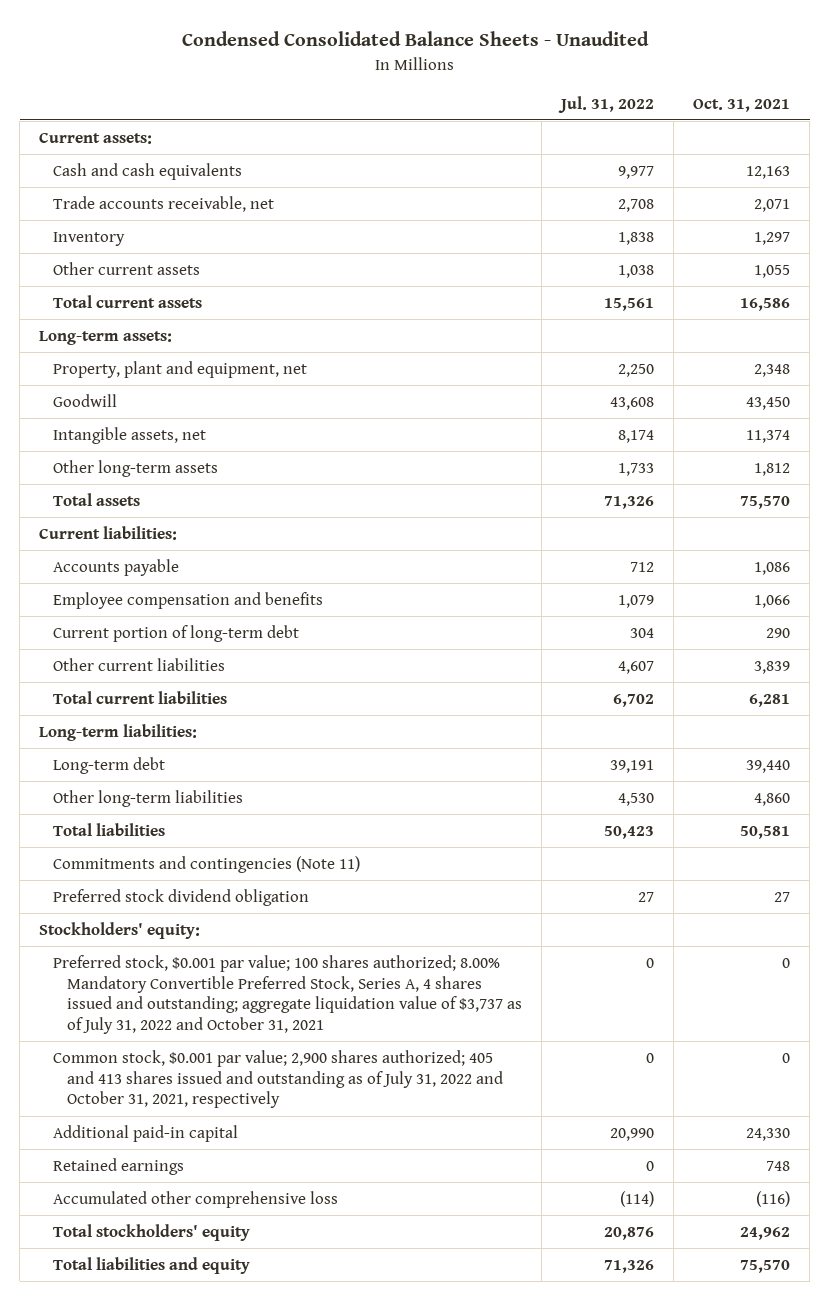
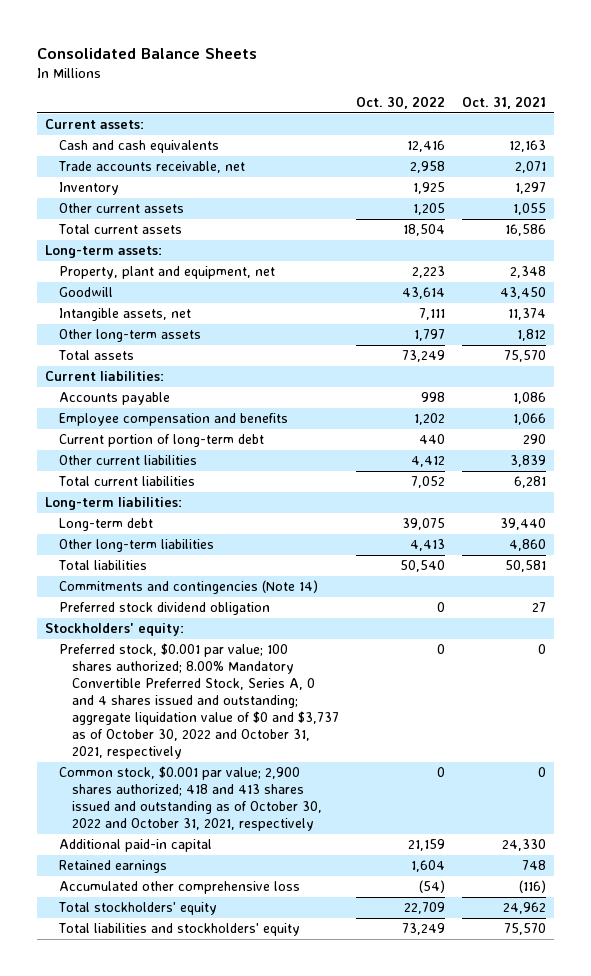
- Condensed Consolidated Balance Sheets - Unaudited
+ Consolidated Balance Sheets
- | Jul. 31, 2022 | Oct. 31, 2021
+ | Oct. 30, 2022 | Oct. 31, 2021
- Commitments and contingencies (Note 11)
+ Commitments and contingencies (Note 14)
- Preferred stock, $0.001 par value; 100 shares authorized; 8.00% Mandatory Convertible Preferred Stock, Series A, 4 shares issued and outstanding; aggregate liquidation value of $3,737 as of July 31, 2022 and October 31, 2021 | 0 | 0
- Common stock, $0.001 par value; 2,900 shares authorized; 405 and 413 shares issued and outstanding as of July 31, 2022 and October 31, 2021, respectively | 0 | 0
+ Preferred stock, $0.001 par value; 100 shares authorized; 8.00% Mandatory Convertible Preferred Stock, Series A, 0 and 4 shares issued and outstanding; aggregate liquidation value of $0 and $3,737 as of October 30, 2022 and October 31, 2021, respectively | 0 | 0
+ Common stock, $0.001 par value; 2,900 shares authorized; 418 and 413 shares issued and outstanding as of October 30, 2022 and October 31, 2021, respectively | 0 | 0
- Total liabilities and equity | 71,326 | 75,570
+ Total liabilities and stockholders' equity | 73,249 | 75,570

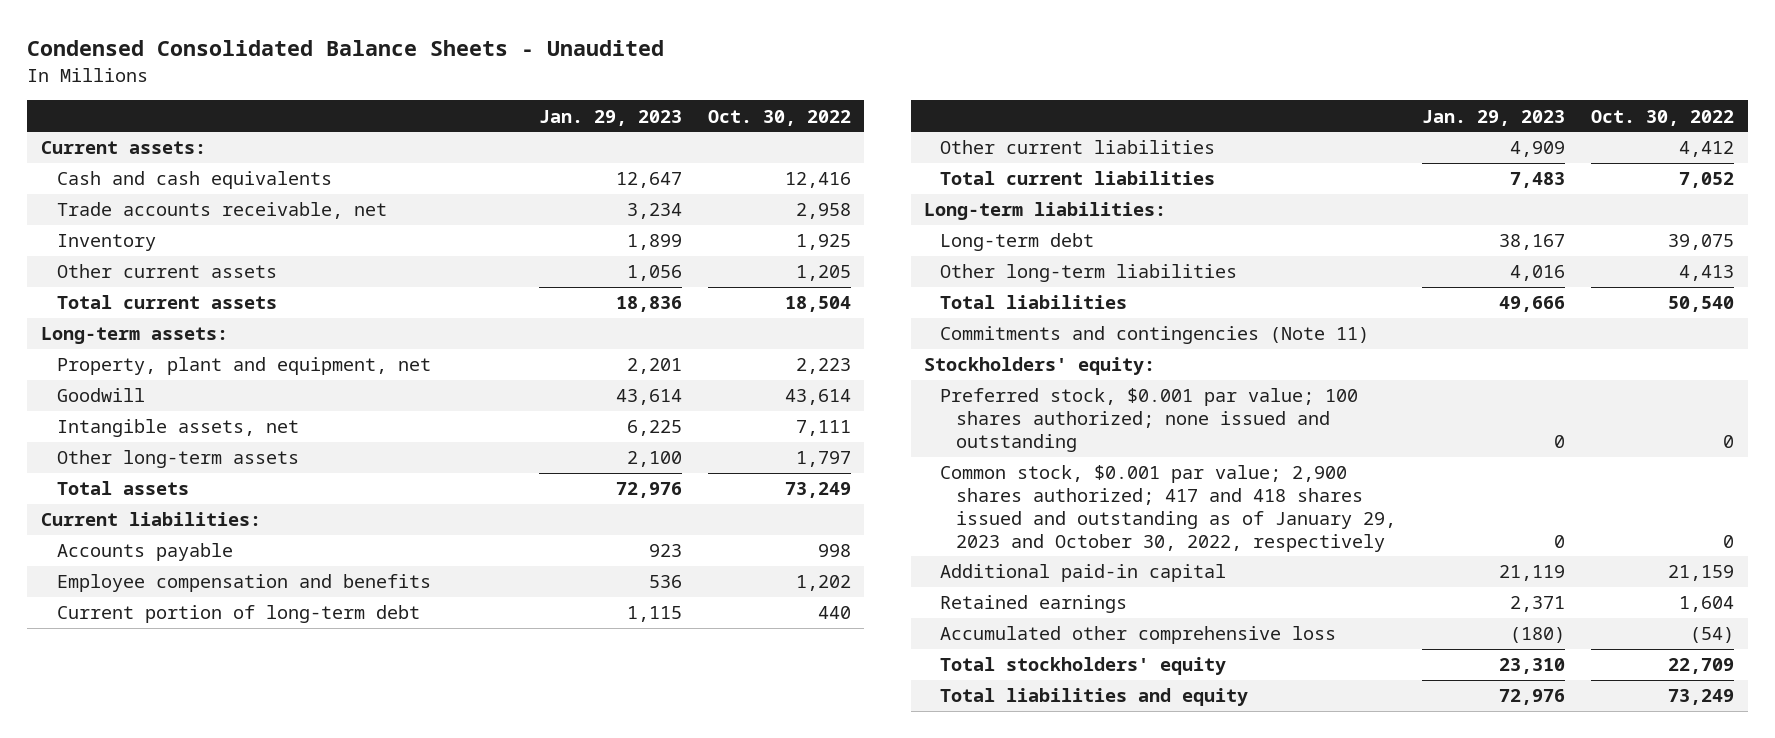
- Consolidated Balance Sheets
+ Condensed Consolidated Balance Sheets - Unaudited
- | Oct. 30, 2022 | Oct. 31, 2021
+ | Jan. 29, 2023 | Oct. 30, 2022
- Commitments and contingencies (Note 14)
- Preferred stock dividend obligation | 0 | 27
+ Commitments and contingencies (Note 11)
- Preferred stock, $0.001 par value; 100 shares authorized; 8.00% Mandatory Convertible Preferred Stock, Series A, 0 and 4 shares issued and outstanding; aggregate liquidation value of $0 and $3,737 as of October 30, 2022 and October 31, 2021, respectively | 0 | 0
- Common stock, $0.001 par value; 2,900 shares authorized; 418 and 413 shares issued and outstanding as of October 30, 2022 and October 31, 2021, respectively | 0 | 0
+ Preferred stock, $0.001 par value; 100 shares authorized; none issued and outstanding | 0 | 0
+ Common stock, $0.001 par value; 2,900 shares authorized; 417 and 418 shares issued and outstanding as of January 29, 2023 and October 30, 2022, respectively | 0 | 0
- Total liabilities and stockholders' equity | 73,249 | 75,570
+ Total liabilities and equity | 72,976 | 73,249

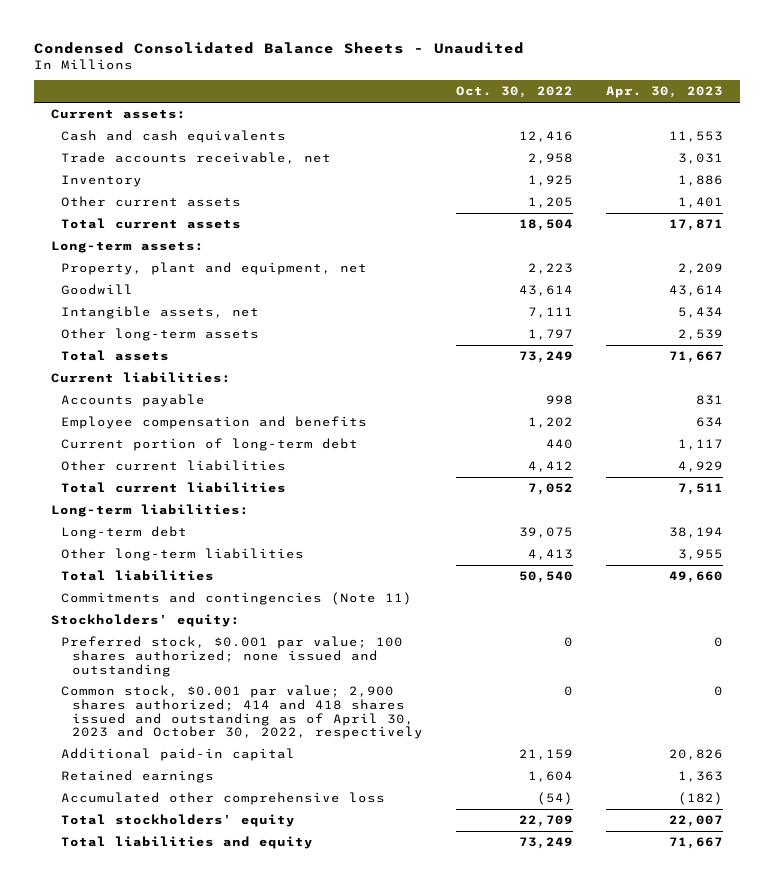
- | Jan. 29, 2023 | Oct. 30, 2022
+ | Oct. 30, 2022 | Apr. 30, 2023
- Common stock, $0.001 par value; 2,900 shares authorized; 417 and 418 shares issued and outstanding as of January 29, 2023 and October 30, 2022, respectively | 0 | 0
+ Common stock, $0.001 par value; 2,900 shares authorized; 414 and 418 shares issued and outstanding as of April 30, 2023 and October 30, 2022, respectively | 0 | 0

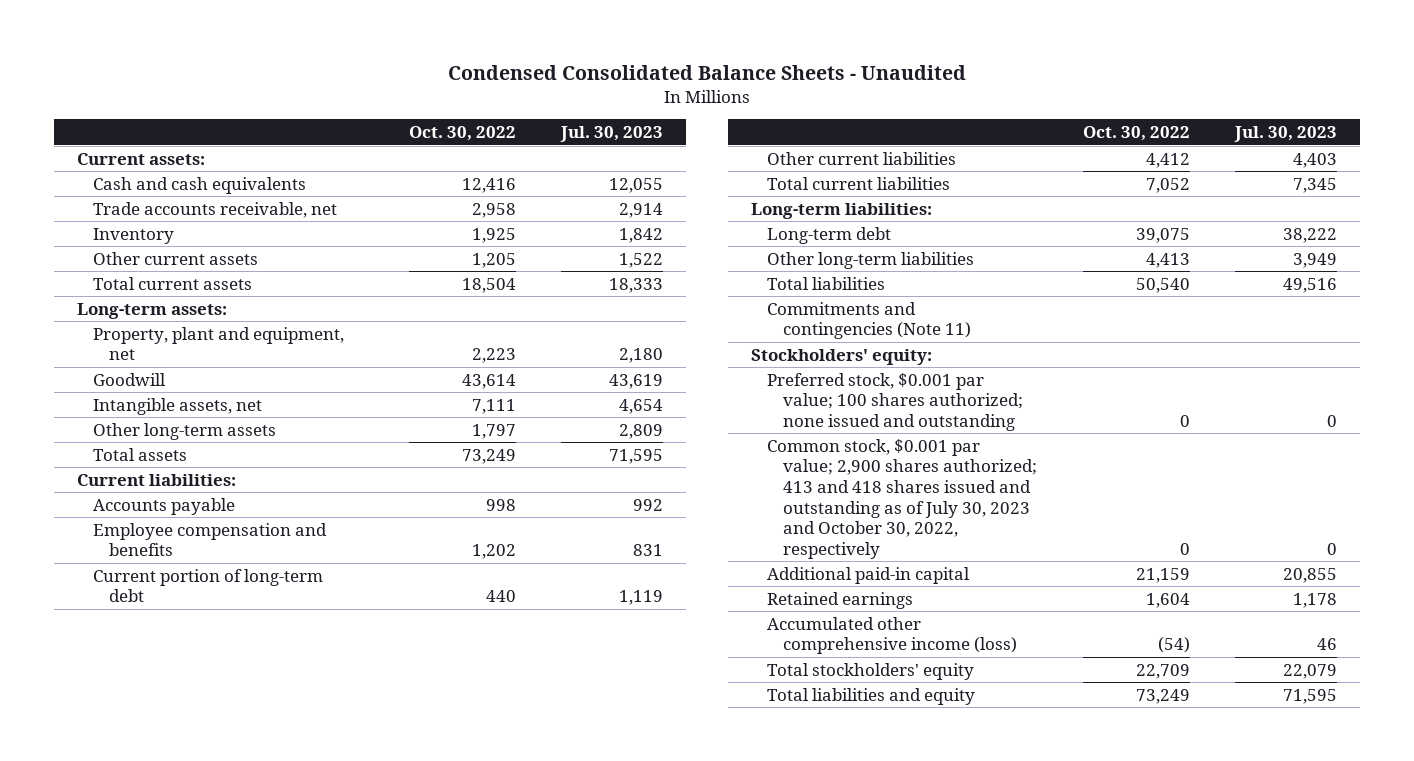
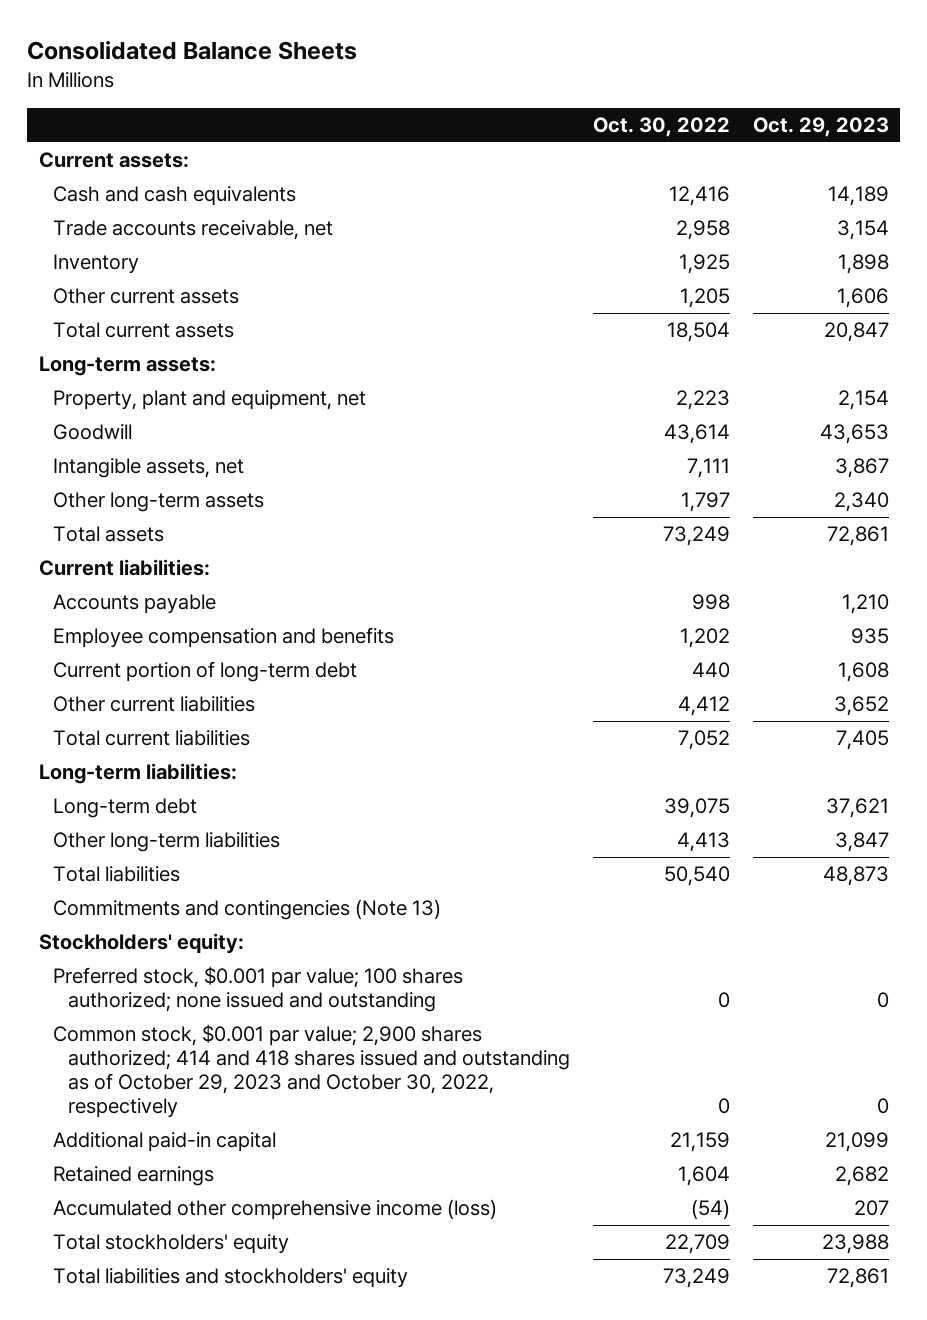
- Condensed Consolidated Balance Sheets - Unaudited
+ Consolidated Balance Sheets
- | Oct. 30, 2022 | Jul. 30, 2023
+ | Oct. 30, 2022 | Oct. 29, 2023
- Commitments and contingencies (Note 11)
+ Commitments and contingencies (Note 13)
- Common stock, $0.001 par value; 2,900 shares authorized; 413 and 418 shares issued and outstanding as of July 30, 2023 and October 30, 2022, respectively | 0 | 0
+ Common stock, $0.001 par value; 2,900 shares authorized; 414 and 418 shares issued and outstanding as of October 29, 2023 and October 30, 2022, respectively | 0 | 0
- Total liabilities and equity | 73,249 | 71,595
+ Total liabilities and stockholders' equity | 73,249 | 72,861

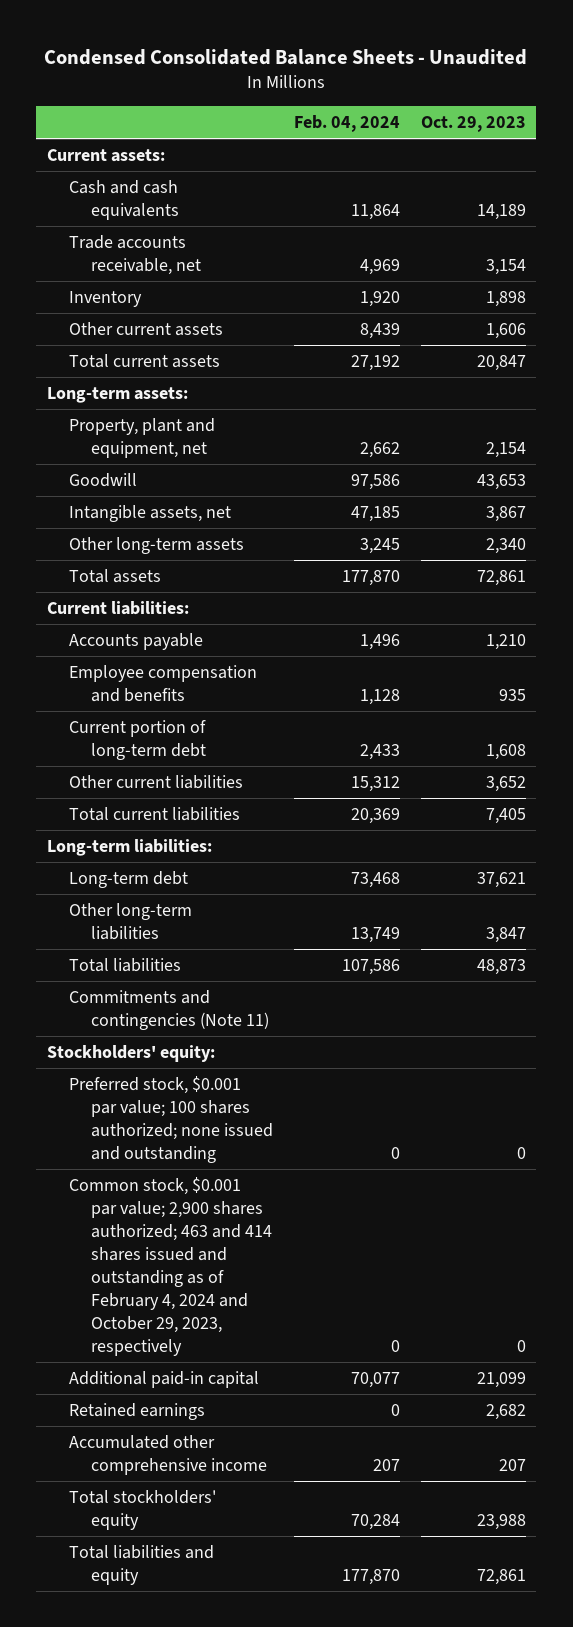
- Consolidated Balance Sheets
+ Condensed Consolidated Balance Sheets - Unaudited
- | Oct. 30, 2022 | Oct. 29, 2023
+ | Feb. 04, 2024 | Oct. 29, 2023
- Commitments and contingencies (Note 13)
+ Commitments and contingencies (Note 11)
- Common stock, $0.001 par value; 2,900 shares authorized; 414 and 418 shares issued and outstanding as of October 29, 2023 and October 30, 2022, respectively | 0 | 0
+ Common stock, $0.001 par value; 2,900 shares authorized; 463 and 414 shares issued and outstanding as of February 4, 2024 and October 29, 2023, respectively | 0 | 0
- Accumulated other comprehensive income (loss) | (54) | 207
+ Accumulated other comprehensive income | 207 | 207
- Total liabilities and stockholders' equity | 73,249 | 72,861
+ Total liabilities and equity | 177,870 | 72,861

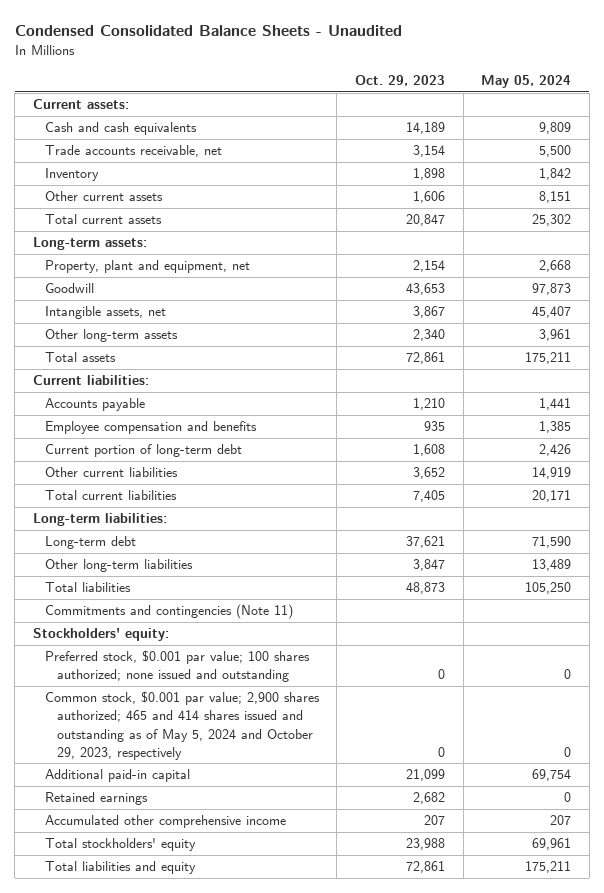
- | Feb. 04, 2024 | Oct. 29, 2023
+ | Oct. 29, 2023 | May 05, 2024
- Common stock, $0.001 par value; 2,900 shares authorized; 463 and 414 shares issued and outstanding as of February 4, 2024 and October 29, 2023, respectively | 0 | 0
+ Common stock, $0.001 par value; 2,900 shares authorized; 465 and 414 shares issued and outstanding as of May 5, 2024 and October 29, 2023, respectively | 0 | 0

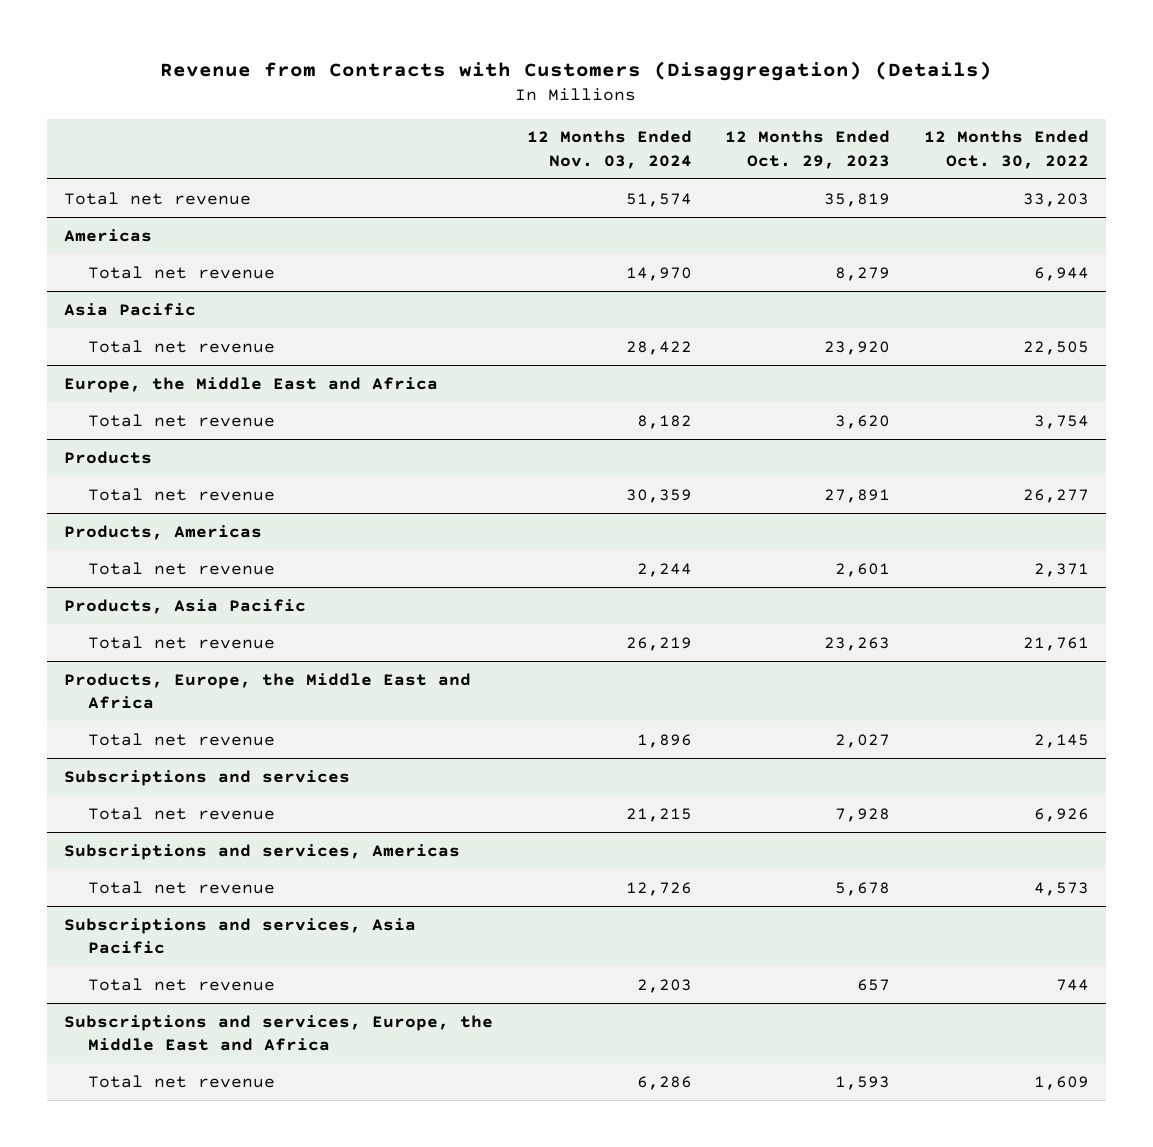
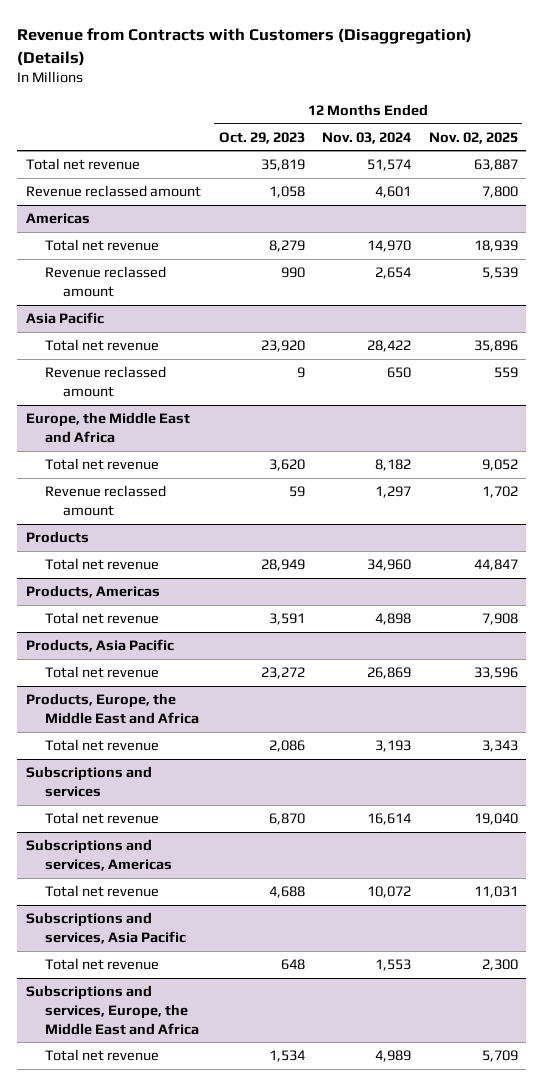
- | 12 Months Ended Nov. 03, 2024 | 12 Months Ended Oct. 29, 2023 | 12 Months Ended Oct. 30, 2022
+ | 12 Months Ended Oct. 29, 2023 | 12 Months Ended Nov. 03, 2024 | 12 Months Ended Nov. 02, 2025
+ Revenue reclassed amount | 1,058 | 4,601 | 7,800
@ Americas
+ Revenue reclassed amount | 990 | 2,654 | 5,539
@ Asia Pacific
+ Revenue reclassed amount | 9 | 650 | 559
@ Europe, the Middle East and Africa
+ Revenue reclassed amount | 59 | 1,297 | 1,702
@ Products
- Total net revenue | 30,359 | 27,891 | 26,277
+ Total net revenue | 28,949 | 34,960 | 44,847
@ Products, Americas
- Total net revenue | 2,244 | 2,601 | 2,371
+ Total net revenue | 3,591 | 4,898 | 7,908
@ Products, Asia Pacific
- Total net revenue | 26,219 | 23,263 | 21,761
+ Total net revenue | 23,272 | 26,869 | 33,596
@ Products, Europe, the Middle East and Africa
- Total net revenue | 1,896 | 2,027 | 2,145
+ Total net revenue | 2,086 | 3,193 | 3,343
@ Subscriptions and services
- Total net revenue | 21,215 | 7,928 | 6,926
+ Total net revenue | 6,870 | 16,614 | 19,040
@ Subscriptions and services, Americas
- Total net revenue | 12,726 | 5,678 | 4,573
+ Total net revenue | 4,688 | 10,072 | 11,031
@ Subscriptions and services, Asia Pacific
- Total net revenue | 2,203 | 657 | 744
+ Total net revenue | 648 | 1,553 | 2,300
@ Subscriptions and services, Europe, the Middle East and Africa
- Total net revenue | 6,286 | 1,593 | 1,609
+ Total net revenue | 1,534 | 4,989 | 5,709

